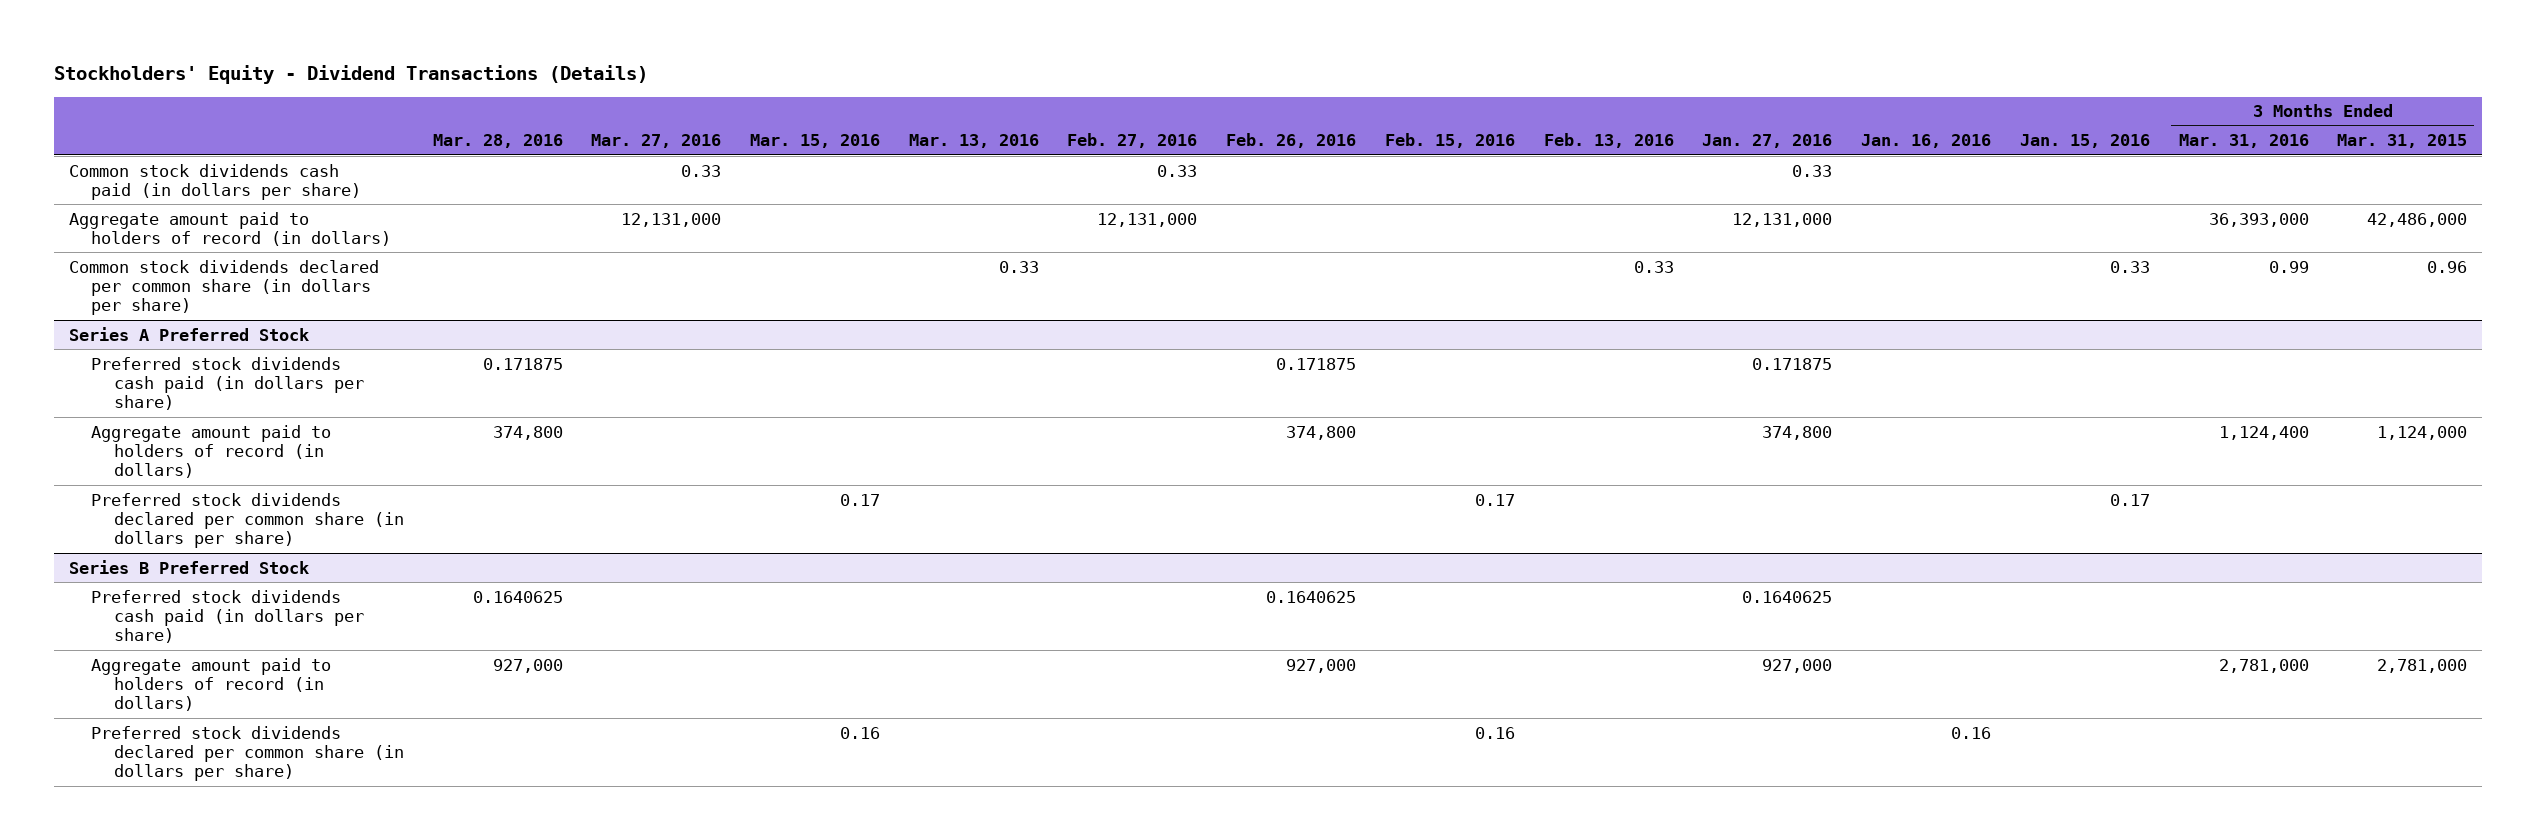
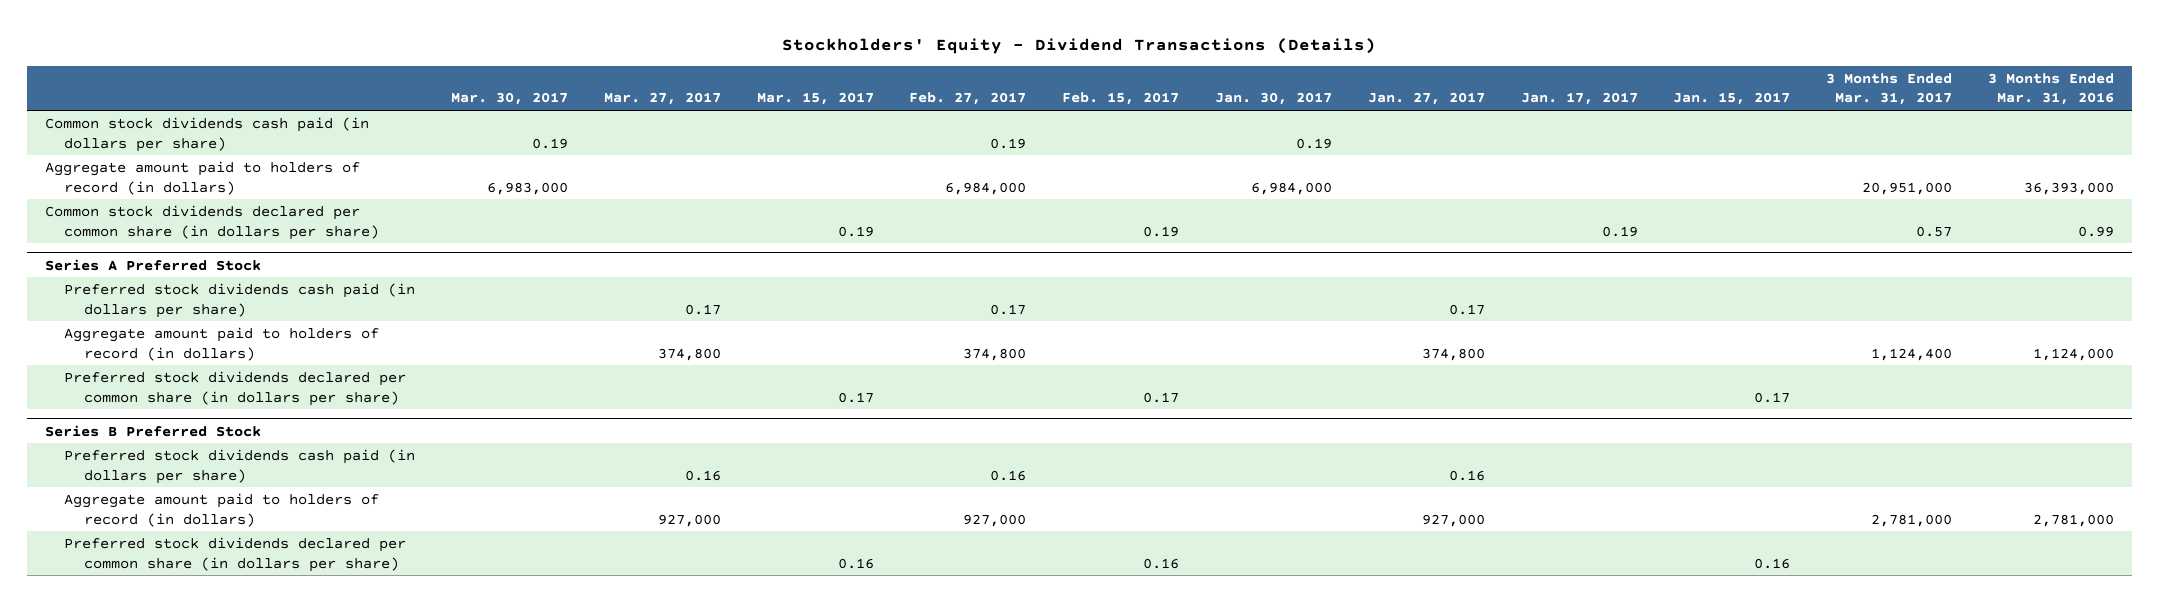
- | Mar. 28, 2016 | Mar. 27, 2016 | Mar. 15, 2016 | Mar. 13, 2016 | Feb. 27, 2016 | Feb. 26, 2016 | Feb. 15, 2016 | Feb. 13, 2016 | Jan. 27, 2016 | Jan. 16, 2016 | Jan. 15, 2016 | 3 Months Ended Mar. 31, 2016 | 3 Months Ended Mar. 31, 2015
+ | Mar. 30, 2017 | Mar. 27, 2017 | Mar. 15, 2017 | Feb. 27, 2017 | Feb. 15, 2017 | Jan. 30, 2017 | Jan. 27, 2017 | Jan. 17, 2017 | Jan. 15, 2017 | 3 Months Ended Mar. 31, 2017 | 3 Months Ended Mar. 31, 2016
@ Series A Preferred Stock
- Aggregate amount paid to holders of record (in dollars) | 374,800 | | | | | 374,800 | | | 374,800 | | | 1,124,400 | 1,124,000
+ Aggregate amount paid to holders of record (in dollars) | | 374,800 | | 374,800 | | | 374,800 | | | 1,124,400 | 1,124,000

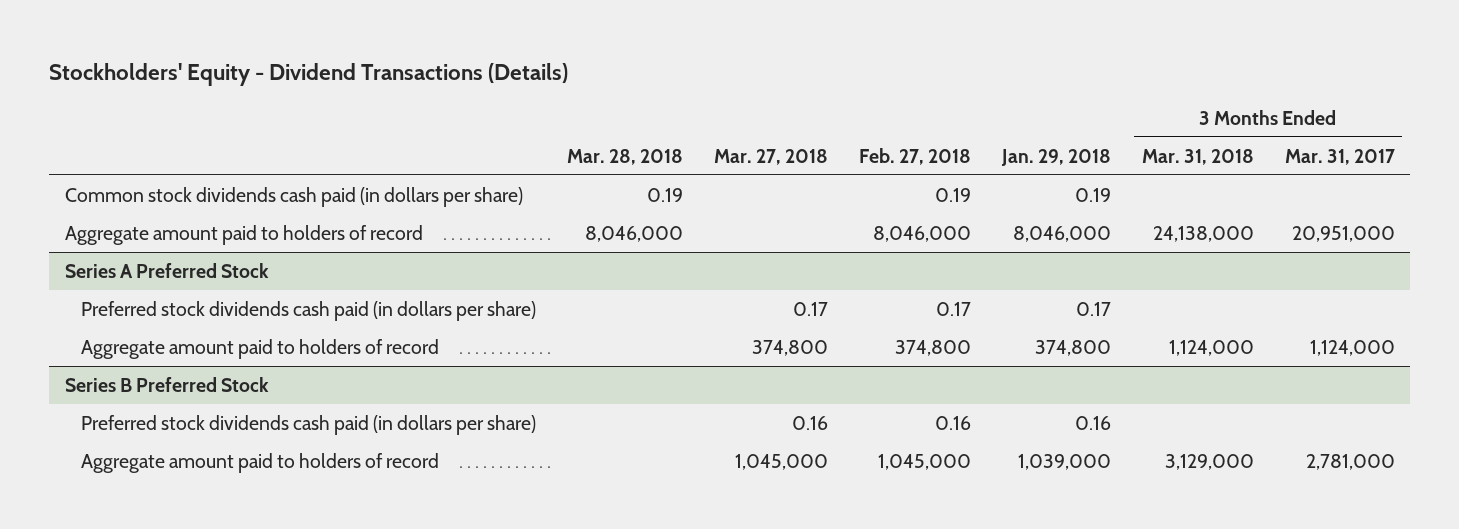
- | Mar. 30, 2017 | Mar. 27, 2017 | Mar. 15, 2017 | Feb. 27, 2017 | Feb. 15, 2017 | Jan. 30, 2017 | Jan. 27, 2017 | Jan. 17, 2017 | Jan. 15, 2017 | 3 Months Ended Mar. 31, 2017 | 3 Months Ended Mar. 31, 2016
+ | Mar. 28, 2018 | Mar. 27, 2018 | Feb. 27, 2018 | Jan. 29, 2018 | 3 Months Ended Mar. 31, 2018 | 3 Months Ended Mar. 31, 2017
- Aggregate amount paid to holders of record (in dollars) | 6,983,000 | | | 6,984,000 | | 6,984,000 | | | | 20,951,000 | 36,393,000
- Common stock dividends declared per common share (in dollars per share) | | | 0.19 | | 0.19 | | | 0.19 | | 0.57 | 0.99
+ Aggregate amount paid to holders of record | 8,046,000 | | 8,046,000 | 8,046,000 | 24,138,000 | 20,951,000
@ Series A Preferred Stock
- Aggregate amount paid to holders of record (in dollars) | | 374,800 | | 374,800 | | | 374,800 | | | 1,124,400 | 1,124,000
- Preferred stock dividends declared per common share (in dollars per share) | | | 0.17 | | 0.17 | | | | 0.17 | |
+ Aggregate amount paid to holders of record | | 374,800 | 374,800 | 374,800 | 1,124,000 | 1,124,000
@ Series B Preferred Stock
- Aggregate amount paid to holders of record (in dollars) | | 927,000 | | 927,000 | | | 927,000 | | | 2,781,000 | 2,781,000
- Preferred stock dividends declared per common share (in dollars per share) | | | 0.16 | | 0.16 | | | | 0.16 | |
+ Aggregate amount paid to holders of record | | 1,045,000 | 1,045,000 | 1,039,000 | 3,129,000 | 2,781,000

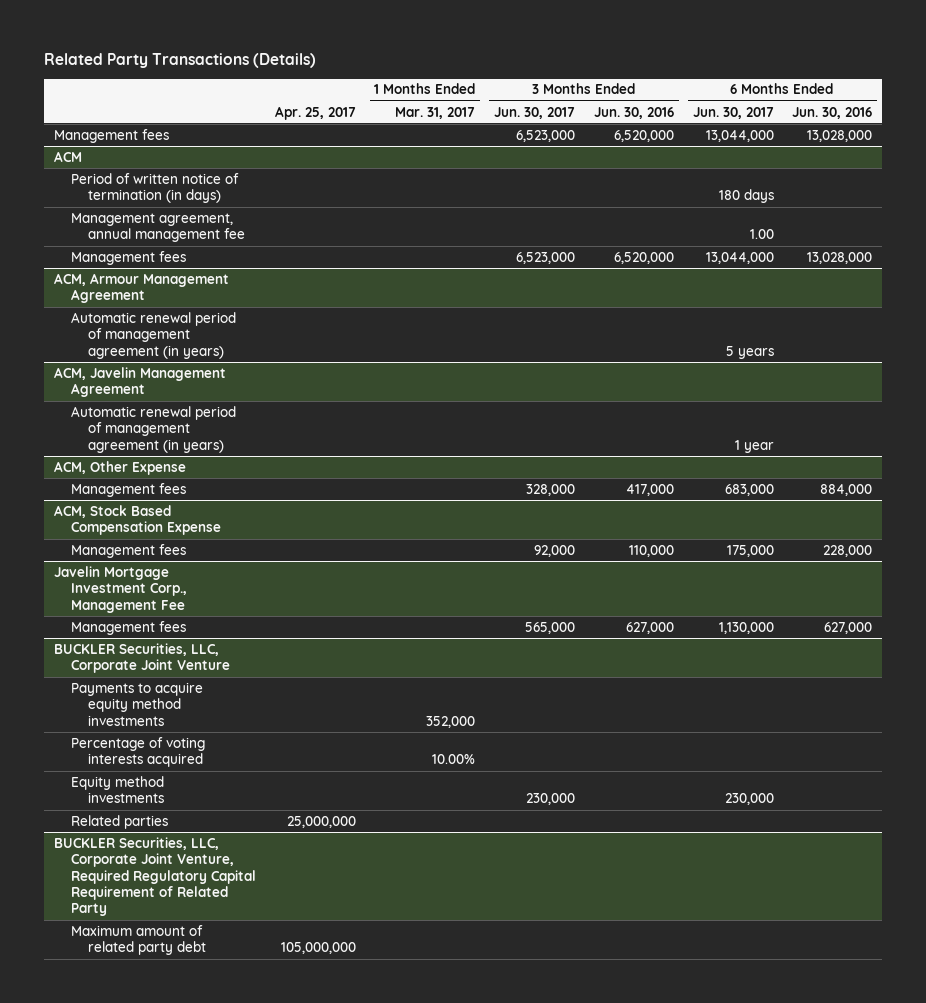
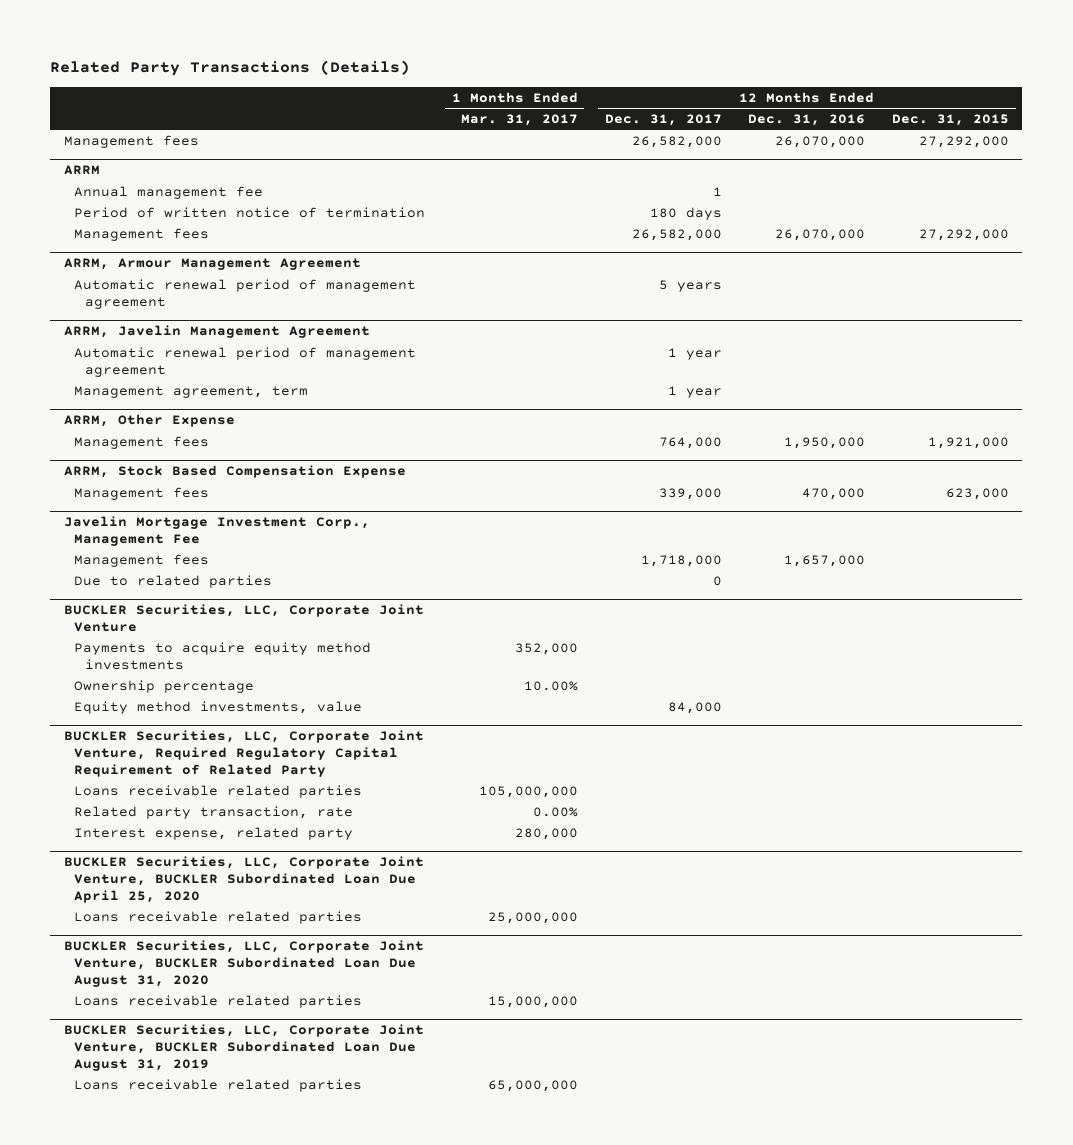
- | Apr. 25, 2017 | 1 Months Ended Mar. 31, 2017 | 3 Months Ended Jun. 30, 2017 | 3 Months Ended Jun. 30, 2016 | 6 Months Ended Jun. 30, 2017 | 6 Months Ended Jun. 30, 2016
+ | 1 Months Ended Mar. 31, 2017 | 12 Months Ended Dec. 31, 2017 | 12 Months Ended Dec. 31, 2016 | 12 Months Ended Dec. 31, 2015
- ACM
- Period of written notice of termination (in days) | | | | | 180 days |
- Management agreement, annual management fee | | | | | 1.00 |
+ ARRM
+ Annual management fee | | 1 | |
+ Period of written notice of termination | | 180 days | |
- ACM, Armour Management Agreement
- Automatic renewal period of management agreement (in years) | | | | | 5 years |
- ACM, Javelin Management Agreement
- Automatic renewal period of management agreement (in years) | | | | | 1 year |
- ACM, Other Expense
+ ARRM, Armour Management Agreement
+ Automatic renewal period of management agreement | | 5 years | |
+ ARRM, Javelin Management Agreement
+ Automatic renewal period of management agreement | | 1 year | |
+ Management agreement, term | | 1 year | |
+ ARRM, Other Expense
- ACM, Stock Based Compensation Expense
+ ARRM, Stock Based Compensation Expense
@ Javelin Mortgage Investment Corp., Management Fee
+ Due to related parties | | 0 | |
@ BUCKLER Securities, LLC, Corporate Joint Venture
- Percentage of voting interests acquired | | 10.00% | | | |
- Equity method investments | | | 230,000 | | 230,000 |
- Related parties | 25,000,000 | | | | |
+ Ownership percentage | 10.00% | | |
+ Equity method investments, value | | 84,000 | |
@ BUCKLER Securities, LLC, Corporate Joint Venture, Required Regulatory Capital Requirement of Related Party
- Maximum amount of related party debt | 105,000,000 | | | | |
+ Loans receivable related parties | 105,000,000 | | |
+ Related party transaction, rate | 0.00% | | |
+ Interest expense, related party | 280,000 | | |
+ BUCKLER Securities, LLC, Corporate Joint Venture, BUCKLER Subordinated Loan Due April 25, 2020
+ Loans receivable related parties | 25,000,000 | | |
+ BUCKLER Securities, LLC, Corporate Joint Venture, BUCKLER Subordinated Loan Due August 31, 2020
+ Loans receivable related parties | 15,000,000 | | |
+ BUCKLER Securities, LLC, Corporate Joint Venture, BUCKLER Subordinated Loan Due August 31, 2019
+ Loans receivable related parties | 65,000,000 | | |

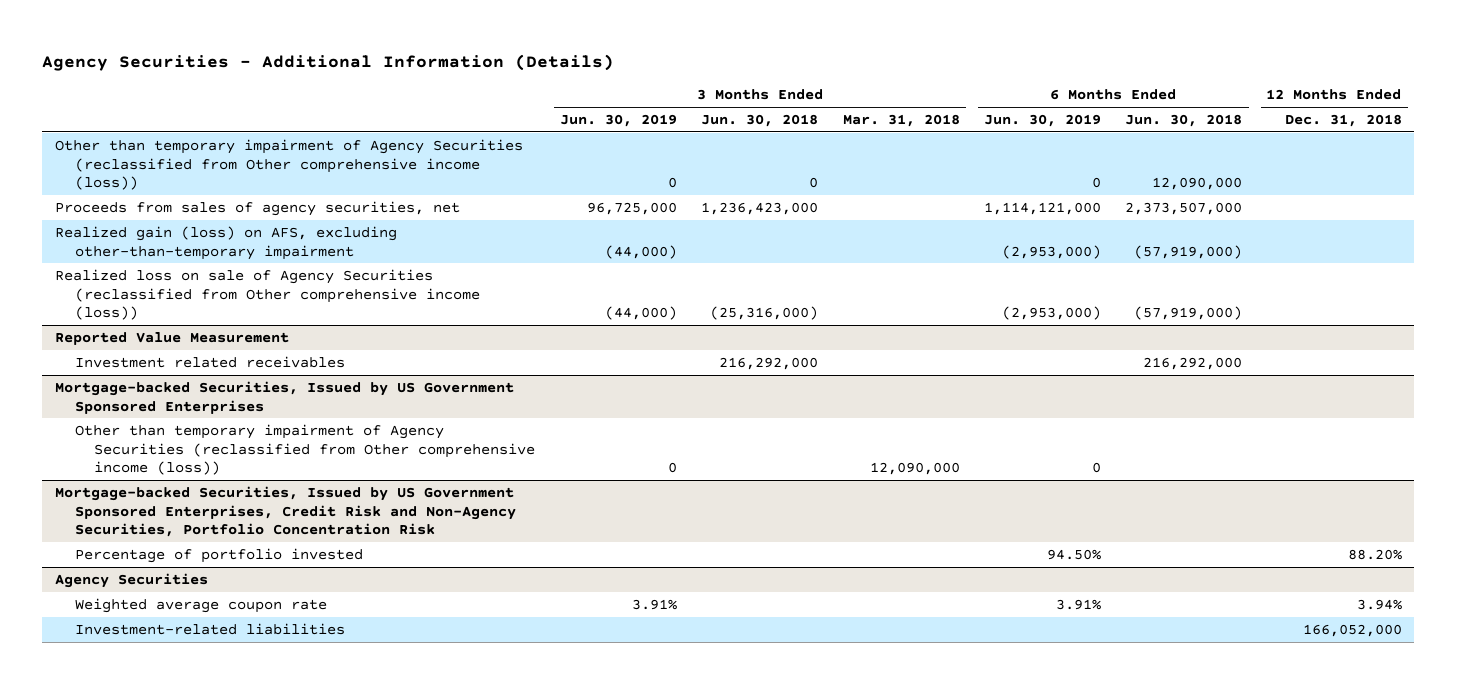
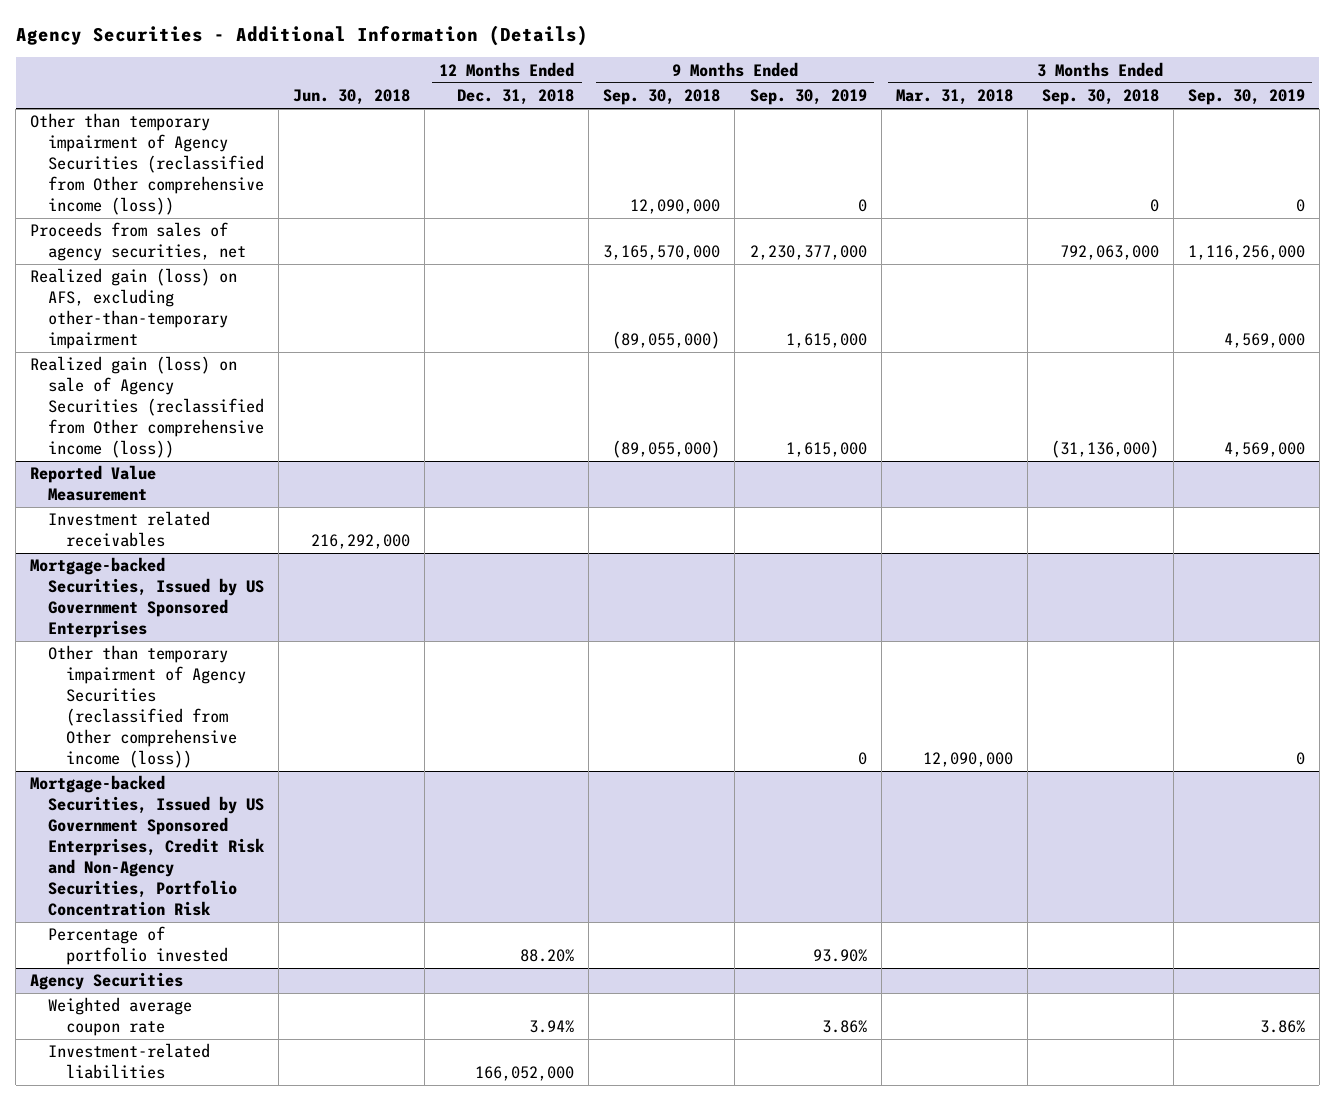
- | 3 Months Ended Jun. 30, 2019 | 3 Months Ended Jun. 30, 2018 | 3 Months Ended Mar. 31, 2018 | 6 Months Ended Jun. 30, 2019 | 6 Months Ended Jun. 30, 2018 | 12 Months Ended Dec. 31, 2018
+ | Jun. 30, 2018 | 12 Months Ended Dec. 31, 2018 | 9 Months Ended Sep. 30, 2018 | 9 Months Ended Sep. 30, 2019 | 3 Months Ended Mar. 31, 2018 | 3 Months Ended Sep. 30, 2018 | 3 Months Ended Sep. 30, 2019
- Realized loss on sale of Agency Securities (reclassified from Other comprehensive income (loss)) | (44,000) | (25,316,000) | | (2,953,000) | (57,919,000) |
+ Realized gain (loss) on sale of Agency Securities (reclassified from Other comprehensive income (loss)) | | | (89,055,000) | 1,615,000 | | (31,136,000) | 4,569,000

